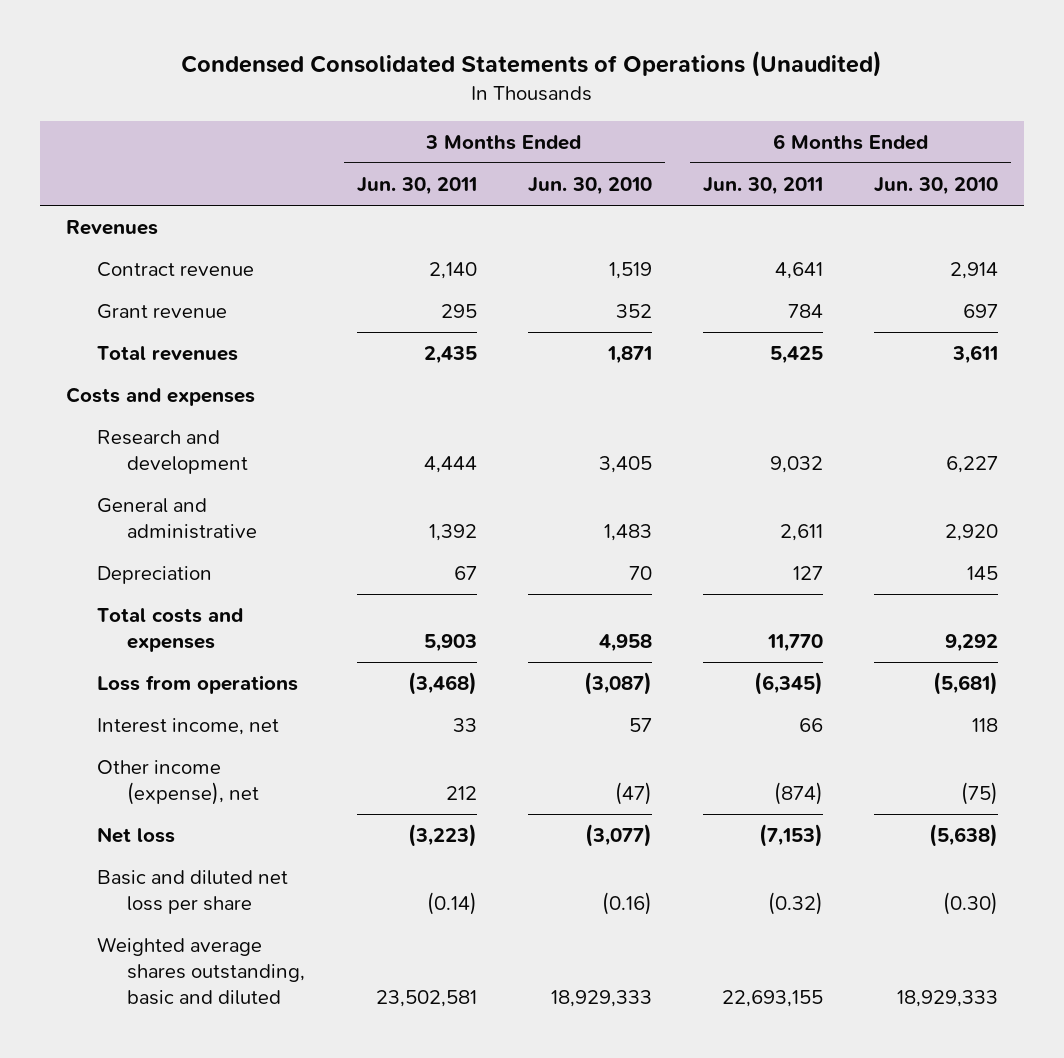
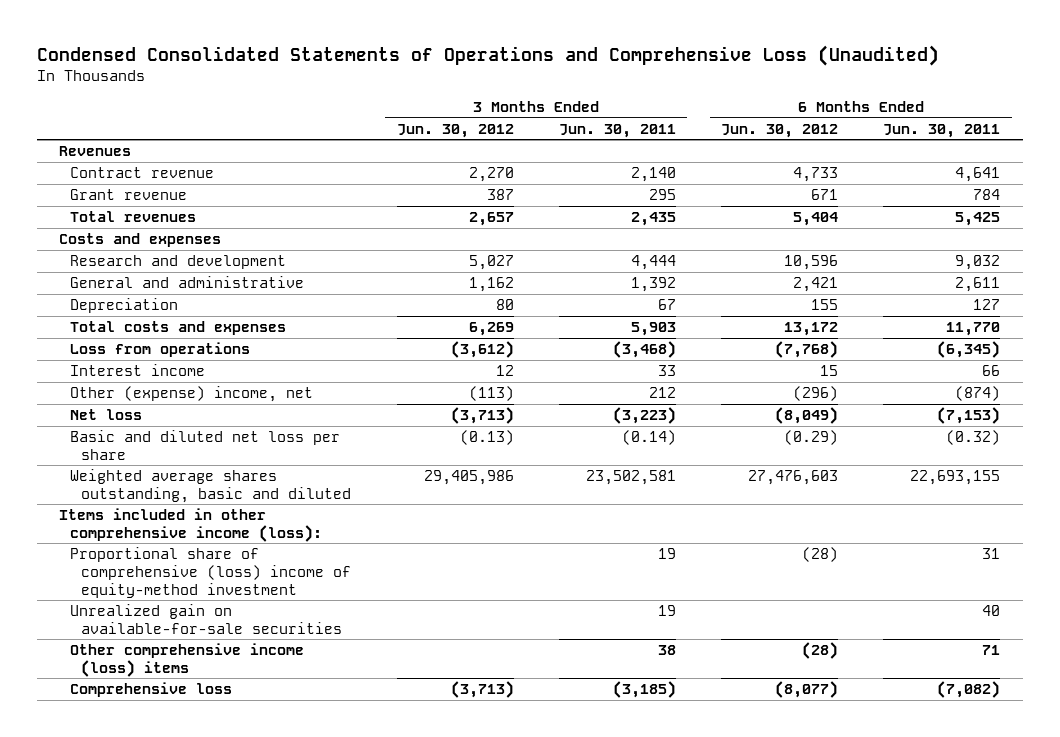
- Condensed Consolidated Statements of Operations (Unaudited)
+ Condensed Consolidated Statements of Operations and Comprehensive Loss (Unaudited)
- | 3 Months Ended Jun. 30, 2011 | 3 Months Ended Jun. 30, 2010 | 6 Months Ended Jun. 30, 2011 | 6 Months Ended Jun. 30, 2010
+ | 3 Months Ended Jun. 30, 2012 | 3 Months Ended Jun. 30, 2011 | 6 Months Ended Jun. 30, 2012 | 6 Months Ended Jun. 30, 2011
- Interest income, net | 33 | 57 | 66 | 118
- Other income (expense), net | 212 | (47) | (874) | (75)
+ Interest income | 12 | 33 | 15 | 66
+ Other (expense) income, net | (113) | 212 | (296) | (874)
+ Items included in other comprehensive income (loss):
+ Proportional share of comprehensive (loss) income of equity-method investment | | 19 | (28) | 31
+ Unrealized gain on available-for-sale securities | | 19 | | 40
+ Other comprehensive income (loss) items | | 38 | (28) | 71
+ Comprehensive loss | (3,713) | (3,185) | (8,077) | (7,082)

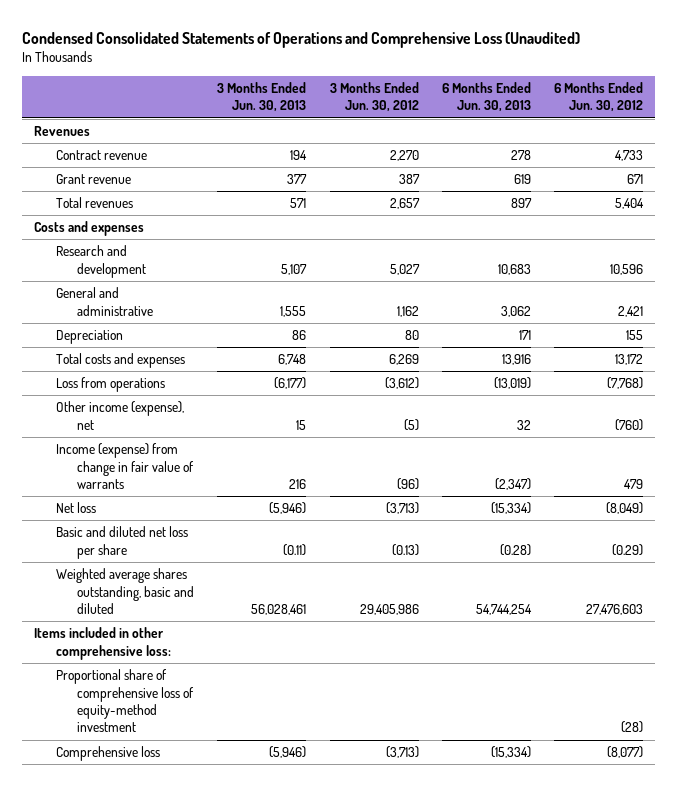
- | 3 Months Ended Jun. 30, 2012 | 3 Months Ended Jun. 30, 2011 | 6 Months Ended Jun. 30, 2012 | 6 Months Ended Jun. 30, 2011
+ | 3 Months Ended Jun. 30, 2013 | 3 Months Ended Jun. 30, 2012 | 6 Months Ended Jun. 30, 2013 | 6 Months Ended Jun. 30, 2012
- Interest income | 12 | 33 | 15 | 66
- Other (expense) income, net | (113) | 212 | (296) | (874)
+ Other income (expense), net | 15 | (5) | 32 | (760)
+ Income (expense) from change in fair value of warrants | 216 | (96) | (2,347) | 479
- Items included in other comprehensive income (loss):
- Proportional share of comprehensive (loss) income of equity-method investment | | 19 | (28) | 31
- Unrealized gain on available-for-sale securities | | 19 | | 40
- Other comprehensive income (loss) items | | 38 | (28) | 71
+ Items included in other comprehensive loss:
+ Proportional share of comprehensive loss of equity-method investment | | | | (28)

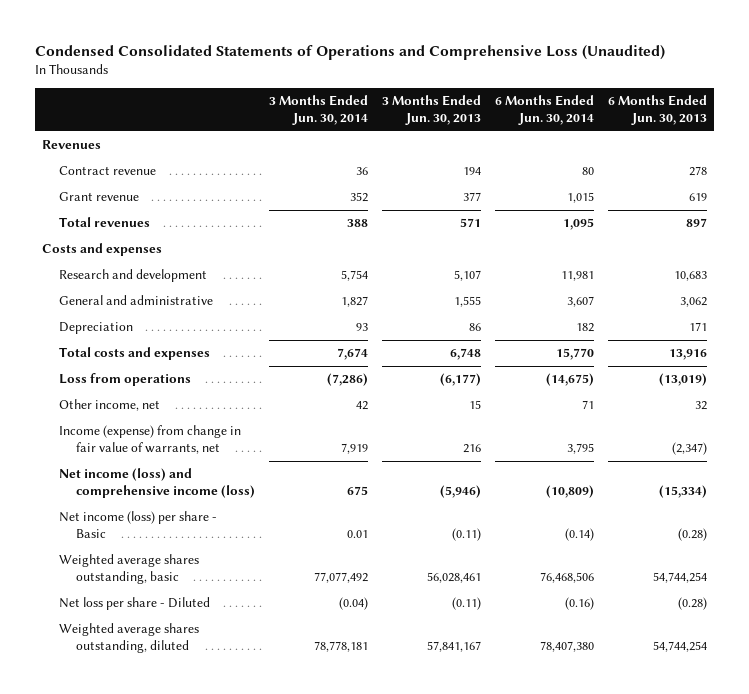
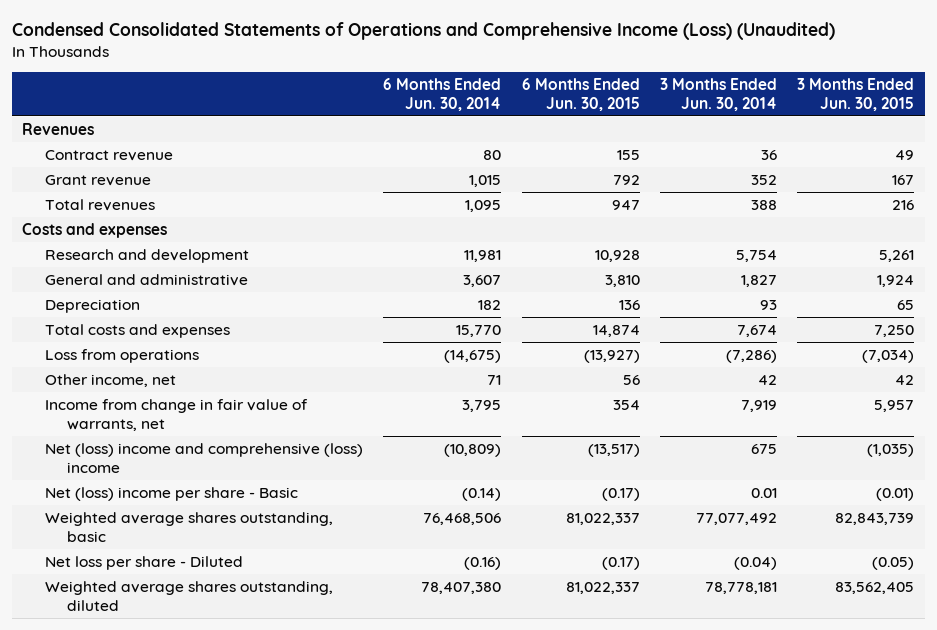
- Condensed Consolidated Statements of Operations and Comprehensive Loss (Unaudited)
+ Condensed Consolidated Statements of Operations and Comprehensive Income (Loss) (Unaudited)
- | 3 Months Ended Jun. 30, 2014 | 3 Months Ended Jun. 30, 2013 | 6 Months Ended Jun. 30, 2014 | 6 Months Ended Jun. 30, 2013
+ | 6 Months Ended Jun. 30, 2014 | 6 Months Ended Jun. 30, 2015 | 3 Months Ended Jun. 30, 2014 | 3 Months Ended Jun. 30, 2015
- Income (expense) from change in fair value of warrants, net | 7,919 | 216 | 3,795 | (2,347)
- Net income (loss) and comprehensive income (loss) | 675 | (5,946) | (10,809) | (15,334)
- Net income (loss) per share - Basic | 0.01 | (0.11) | (0.14) | (0.28)
+ Income from change in fair value of warrants, net | 3,795 | 354 | 7,919 | 5,957
+ Net (loss) income and comprehensive (loss) income | (10,809) | (13,517) | 675 | (1,035)
+ Net (loss) income per share - Basic | (0.14) | (0.17) | 0.01 | (0.01)

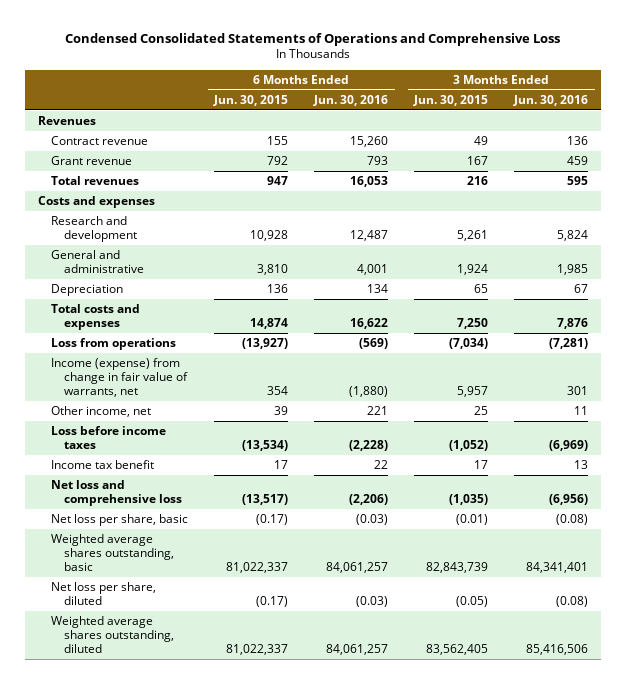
- Condensed Consolidated Statements of Operations and Comprehensive Income (Loss) (Unaudited)
+ Condensed Consolidated Statements of Operations and Comprehensive Loss
- | 6 Months Ended Jun. 30, 2014 | 6 Months Ended Jun. 30, 2015 | 3 Months Ended Jun. 30, 2014 | 3 Months Ended Jun. 30, 2015
+ | 6 Months Ended Jun. 30, 2015 | 6 Months Ended Jun. 30, 2016 | 3 Months Ended Jun. 30, 2015 | 3 Months Ended Jun. 30, 2016
- Other income, net | 71 | 56 | 42 | 42
- Income from change in fair value of warrants, net | 3,795 | 354 | 7,919 | 5,957
- Net (loss) income and comprehensive (loss) income | (10,809) | (13,517) | 675 | (1,035)
- Net (loss) income per share - Basic | (0.14) | (0.17) | 0.01 | (0.01)
+ Income (expense) from change in fair value of warrants, net | 354 | (1,880) | 5,957 | 301
+ Other income, net | 39 | 221 | 25 | 11
+ Loss before income taxes | (13,534) | (2,228) | (1,052) | (6,969)
+ Income tax benefit | 17 | 22 | 17 | 13
+ Net loss and comprehensive loss | (13,517) | (2,206) | (1,035) | (6,956)
+ Net loss per share, basic | (0.17) | (0.03) | (0.01) | (0.08)
- Net loss per share - Diluted | (0.16) | (0.17) | (0.04) | (0.05)
+ Net loss per share, diluted | (0.17) | (0.03) | (0.05) | (0.08)

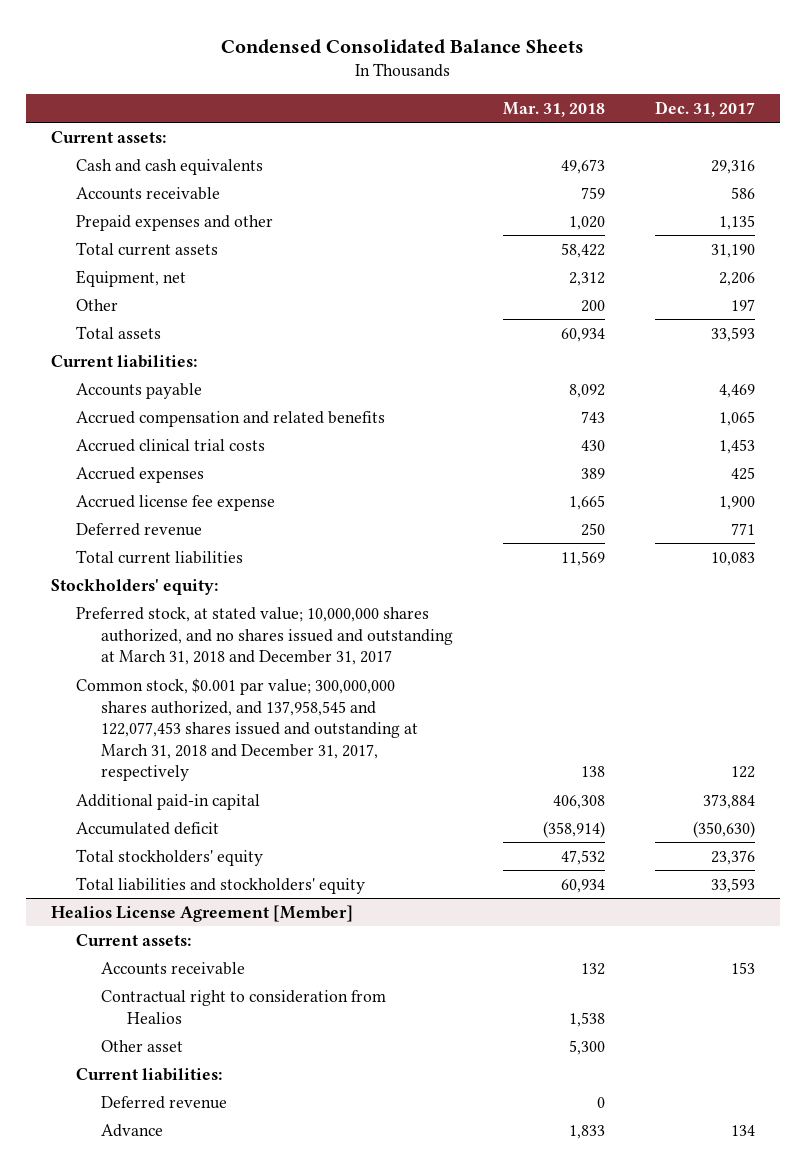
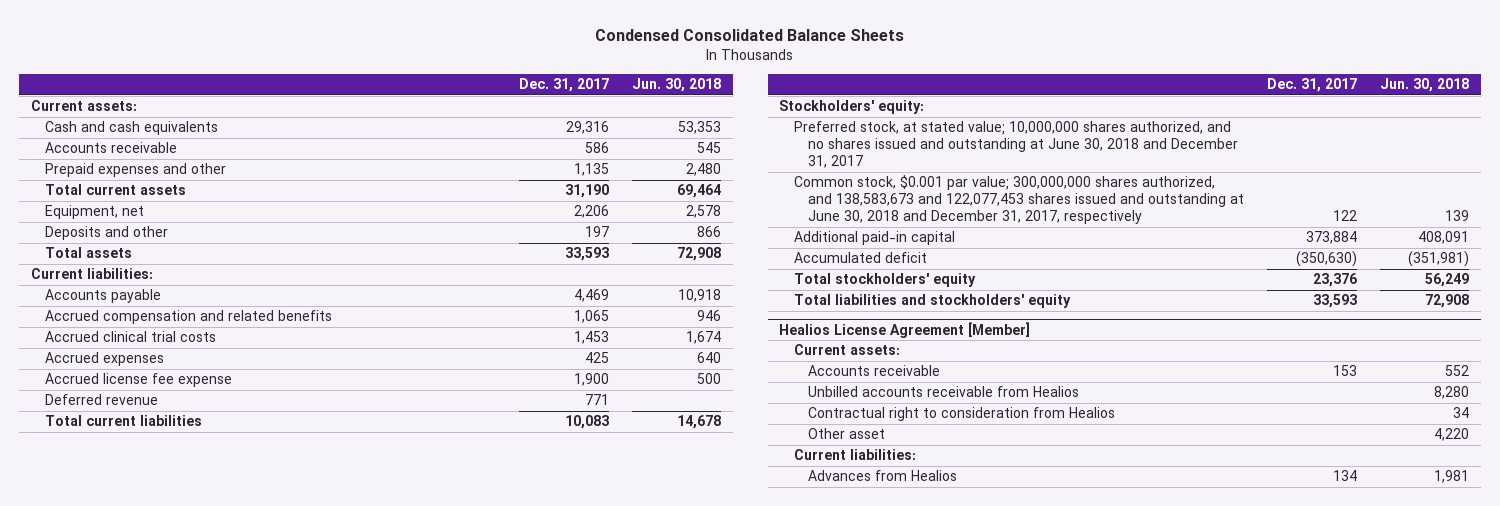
- | Mar. 31, 2018 | Dec. 31, 2017
+ | Dec. 31, 2017 | Jun. 30, 2018
- Other | 200 | 197
+ Deposits and other | 197 | 866
- Preferred stock, at stated value; 10,000,000 shares authorized, and no shares issued and outstanding at March 31, 2018 and December 31, 2017
- Common stock, $0.001 par value; 300,000,000 shares authorized, and 137,958,545 and 122,077,453 shares issued and outstanding at March 31, 2018 and December 31, 2017, respectively | 138 | 122
+ Preferred stock, at stated value; 10,000,000 shares authorized, and no shares issued and outstanding at June 30, 2018 and December 31, 2017
+ Common stock, $0.001 par value; 300,000,000 shares authorized, and 138,583,673 and 122,077,453 shares issued and outstanding at June 30, 2018 and December 31, 2017, respectively | 122 | 139
@ Healios License Agreement [Member]
+ Unbilled accounts receivable from Healios | | 8,280
- Deferred revenue | 0 |
- Advance | 1,833 | 134
+ Advances from Healios | 134 | 1,981

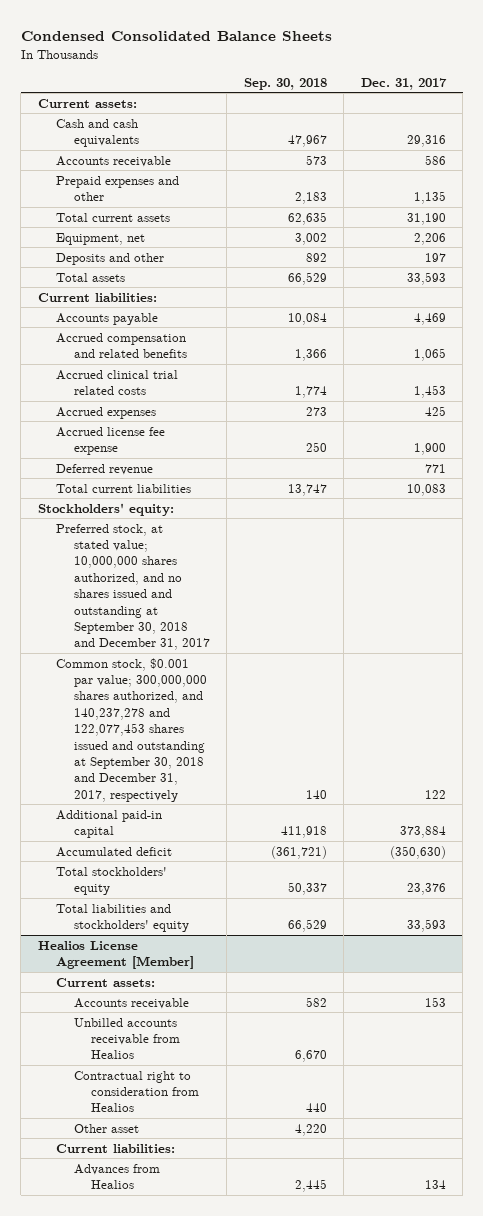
- | Dec. 31, 2017 | Jun. 30, 2018
+ | Sep. 30, 2018 | Dec. 31, 2017
- Accrued clinical trial costs | 1,453 | 1,674
+ Accrued clinical trial related costs | 1,774 | 1,453
- Preferred stock, at stated value; 10,000,000 shares authorized, and no shares issued and outstanding at June 30, 2018 and December 31, 2017
- Common stock, $0.001 par value; 300,000,000 shares authorized, and 138,583,673 and 122,077,453 shares issued and outstanding at June 30, 2018 and December 31, 2017, respectively | 122 | 139
+ Preferred stock, at stated value; 10,000,000 shares authorized, and no shares issued and outstanding at September 30, 2018 and December 31, 2017
+ Common stock, $0.001 par value; 300,000,000 shares authorized, and 140,237,278 and 122,077,453 shares issued and outstanding at September 30, 2018 and December 31, 2017, respectively | 140 | 122

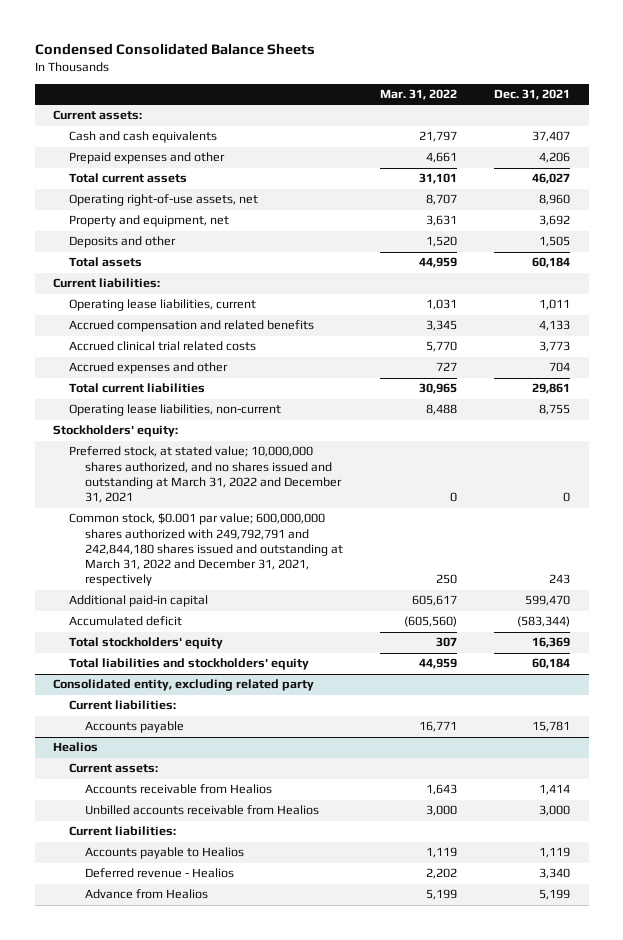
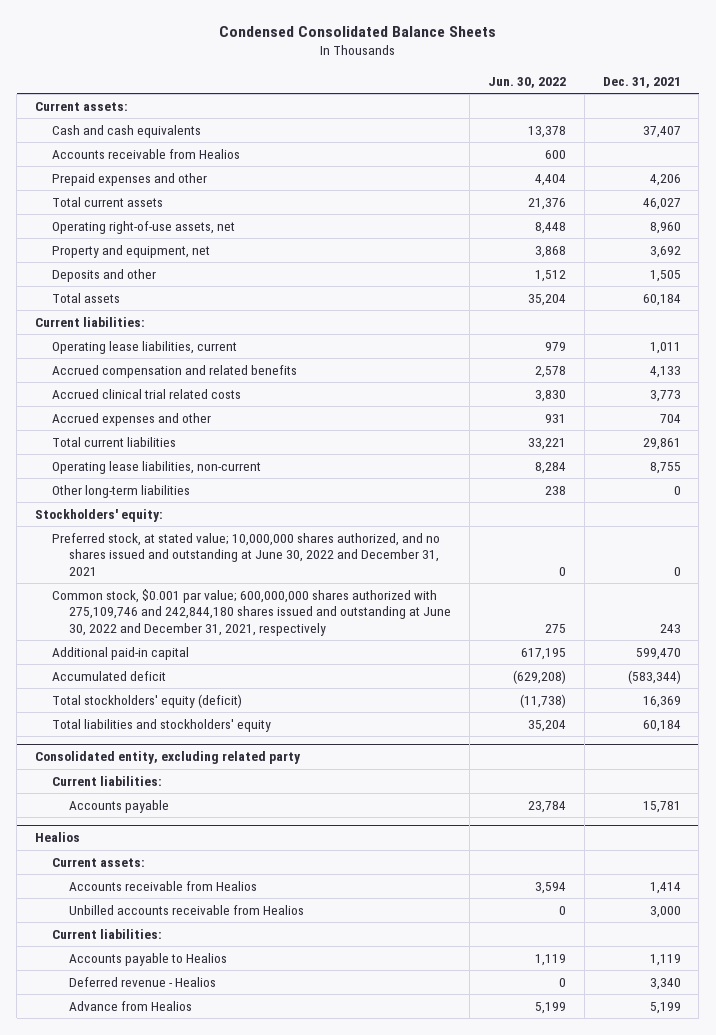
- | Mar. 31, 2022 | Dec. 31, 2021
+ | Jun. 30, 2022 | Dec. 31, 2021
+ Accounts receivable from Healios | 600 |
+ Other long-term liabilities | 238 | 0
- Preferred stock, at stated value; 10,000,000 shares authorized, and no shares issued and outstanding at March 31, 2022 and December 31, 2021 | 0 | 0
- Common stock, $0.001 par value; 600,000,000 shares authorized with 249,792,791 and 242,844,180 shares issued and outstanding at March 31, 2022 and December 31, 2021, respectively | 250 | 243
+ Preferred stock, at stated value; 10,000,000 shares authorized, and no shares issued and outstanding at June 30, 2022 and December 31, 2021 | 0 | 0
+ Common stock, $0.001 par value; 600,000,000 shares authorized with 275,109,746 and 242,844,180 shares issued and outstanding at June 30, 2022 and December 31, 2021, respectively | 275 | 243
- Total stockholders' equity | 307 | 16,369
+ Total stockholders' equity (deficit) | (11,738) | 16,369

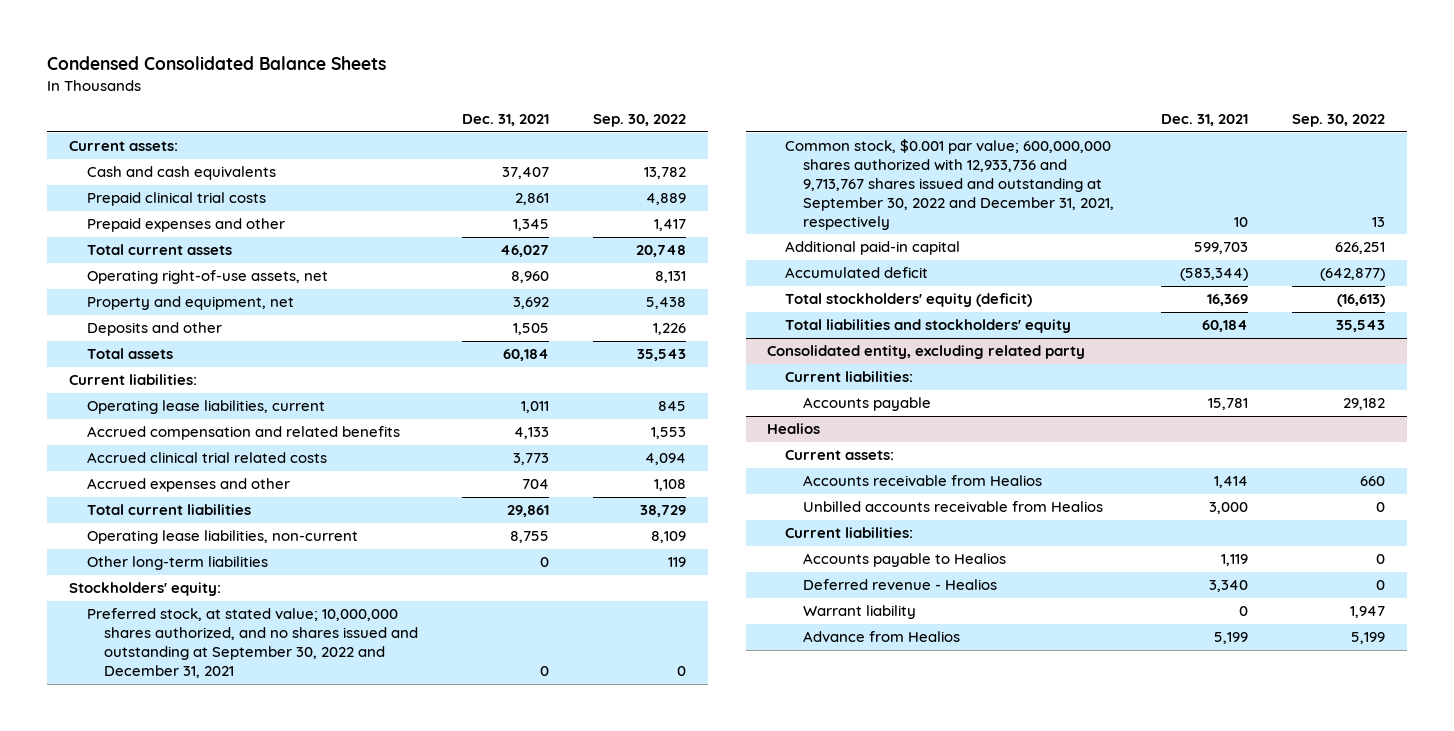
- | Jun. 30, 2022 | Dec. 31, 2021
+ | Dec. 31, 2021 | Sep. 30, 2022
- Accounts receivable from Healios | 600 |
- Prepaid expenses and other | 4,404 | 4,206
+ Prepaid clinical trial costs | 2,861 | 4,889
+ Prepaid expenses and other | 1,345 | 1,417
- Preferred stock, at stated value; 10,000,000 shares authorized, and no shares issued and outstanding at June 30, 2022 and December 31, 2021 | 0 | 0
- Common stock, $0.001 par value; 600,000,000 shares authorized with 275,109,746 and 242,844,180 shares issued and outstanding at June 30, 2022 and December 31, 2021, respectively | 275 | 243
- Additional paid-in capital | 617,195 | 599,470
+ Preferred stock, at stated value; 10,000,000 shares authorized, and no shares issued and outstanding at September 30, 2022 and December 31, 2021 | 0 | 0
+ Common stock, $0.001 par value; 600,000,000 shares authorized with 12,933,736 and 9,713,767 shares issued and outstanding at September 30, 2022 and December 31, 2021, respectively | 10 | 13
+ Additional paid-in capital | 599,703 | 626,251
@ Healios
+ Warrant liability | 0 | 1,947

